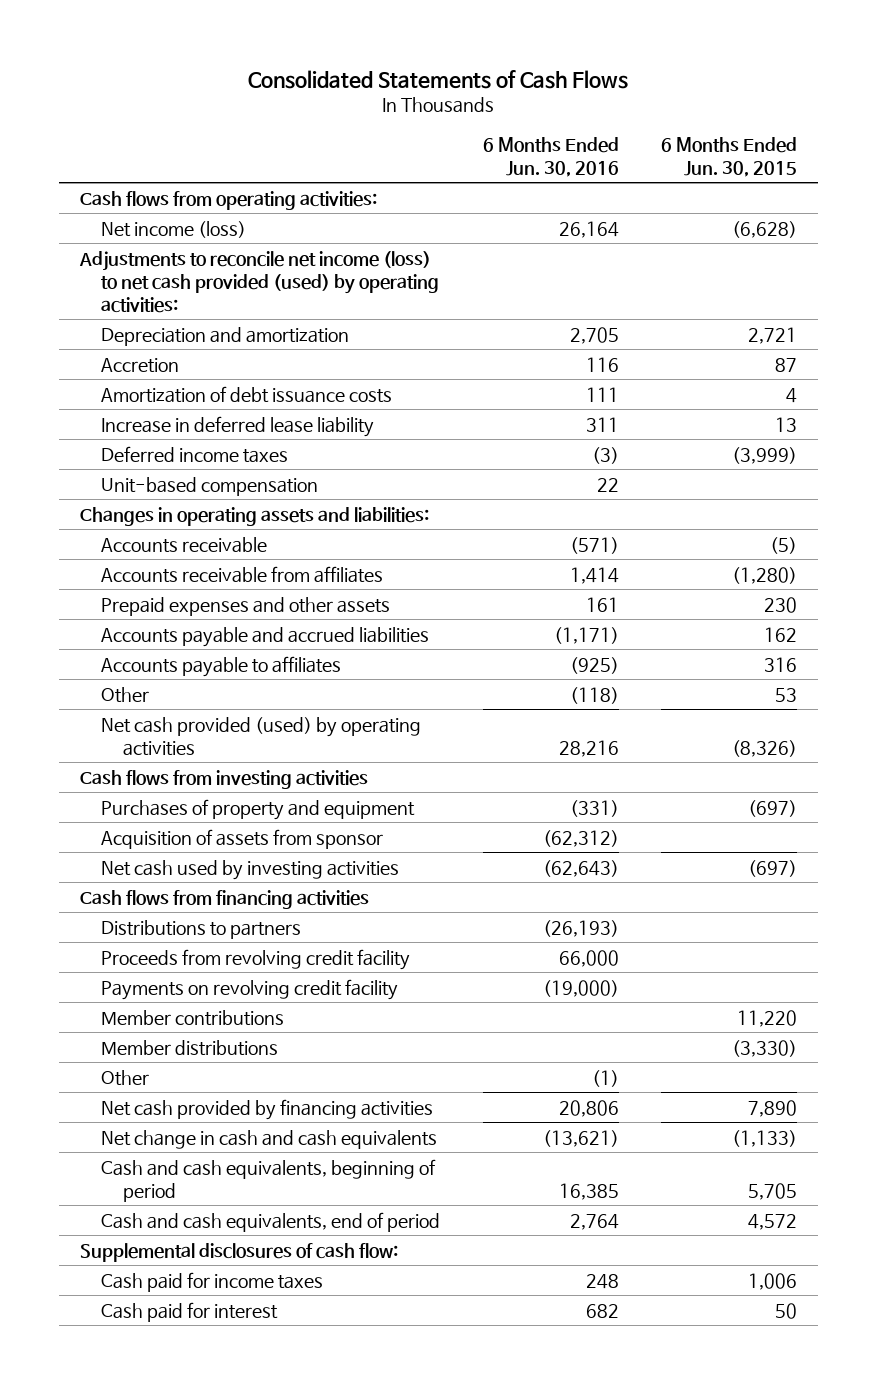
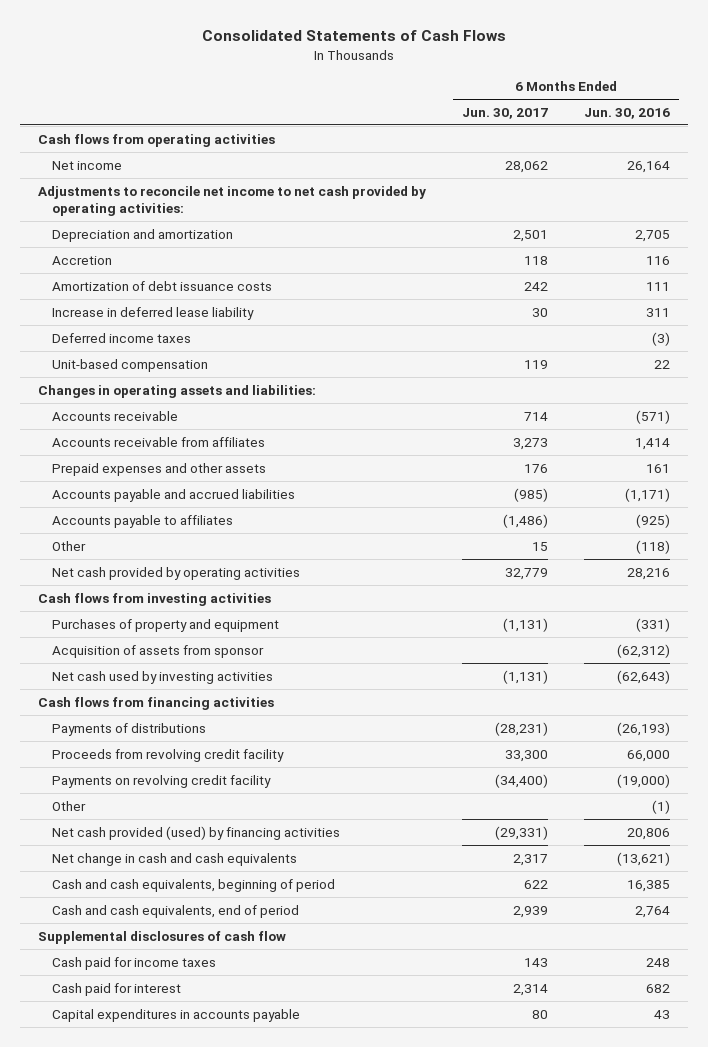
- | 6 Months Ended Jun. 30, 2016 | 6 Months Ended Jun. 30, 2015
+ | 6 Months Ended Jun. 30, 2017 | 6 Months Ended Jun. 30, 2016
- Cash flows from operating activities:
- Net income (loss) | 26,164 | (6,628)
- Adjustments to reconcile net income (loss) to net cash provided (used) by operating activities:
+ Cash flows from operating activities
+ Net income | 28,062 | 26,164
+ Adjustments to reconcile net income to net cash provided by operating activities:
- Net cash provided (used) by operating activities | 28,216 | (8,326)
+ Net cash provided by operating activities | 32,779 | 28,216
- Distributions to partners | (26,193) |
+ Payments of distributions | (28,231) | (26,193)
- Member contributions | | 11,220
- Member distributions | | (3,330)
- Net cash provided by financing activities | 20,806 | 7,890
+ Net cash provided (used) by financing activities | (29,331) | 20,806
- Supplemental disclosures of cash flow:
+ Supplemental disclosures of cash flow
+ Capital expenditures in accounts payable | 80 | 43

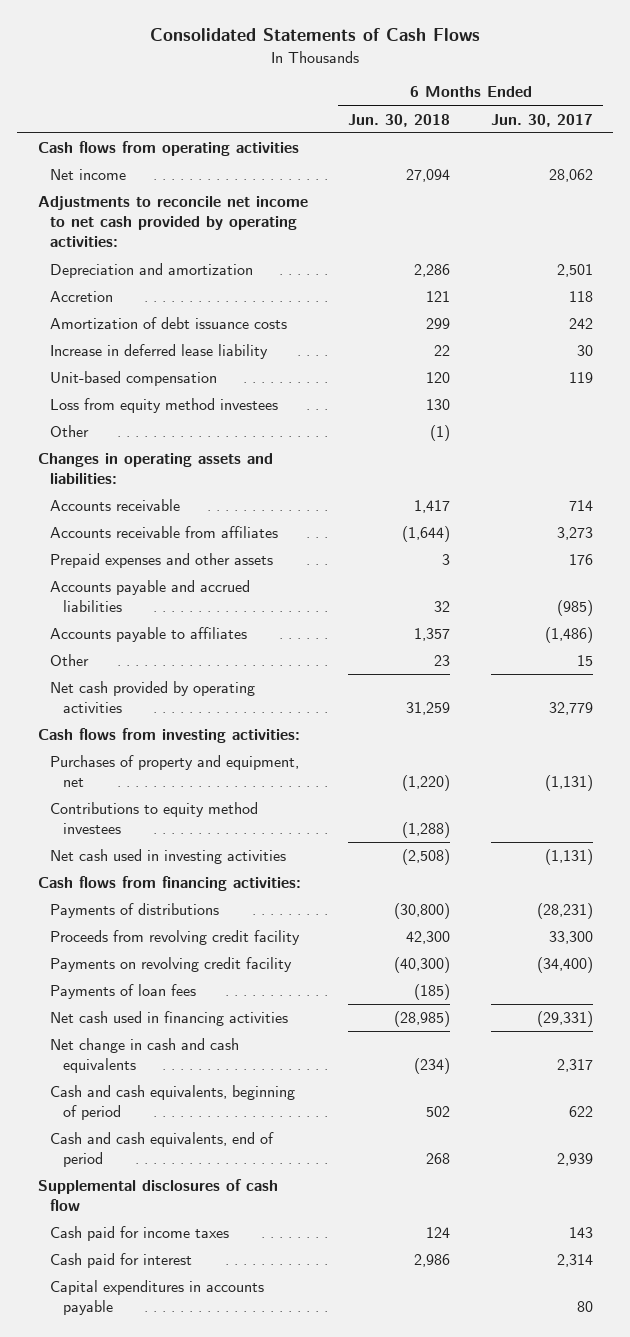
- | 6 Months Ended Jun. 30, 2017 | 6 Months Ended Jun. 30, 2016
+ | 6 Months Ended Jun. 30, 2018 | 6 Months Ended Jun. 30, 2017
- Deferred income taxes | | (3)
+ Loss from equity method investees | 130 |
moved up: Other | (1) |
- Cash flows from investing activities
- Purchases of property and equipment | (1,131) | (331)
- Acquisition of assets from sponsor | | (62,312)
- Net cash used by investing activities | (1,131) | (62,643)
- Cash flows from financing activities
+ Cash flows from investing activities:
+ Purchases of property and equipment, net | (1,220) | (1,131)
+ Contributions to equity method investees | (1,288) |
+ Net cash used in investing activities | (2,508) | (1,131)
+ Cash flows from financing activities:
- Net cash provided (used) by financing activities | (29,331) | 20,806
+ Payments of loan fees | (185) |
+ Net cash used in financing activities | (28,985) | (29,331)

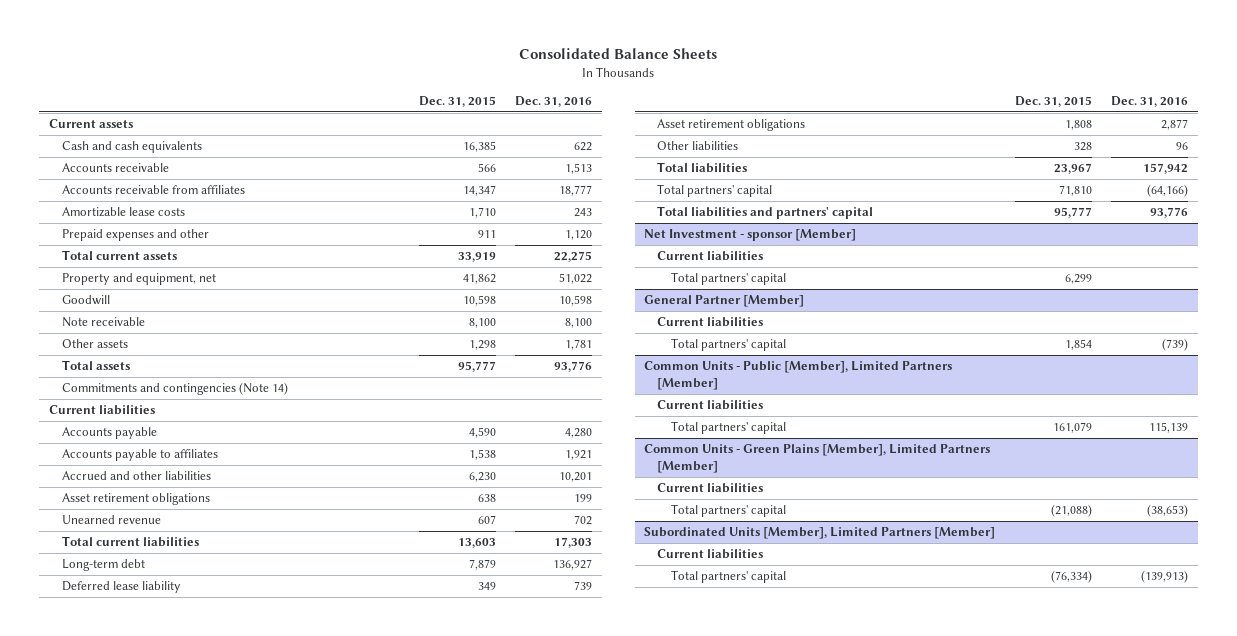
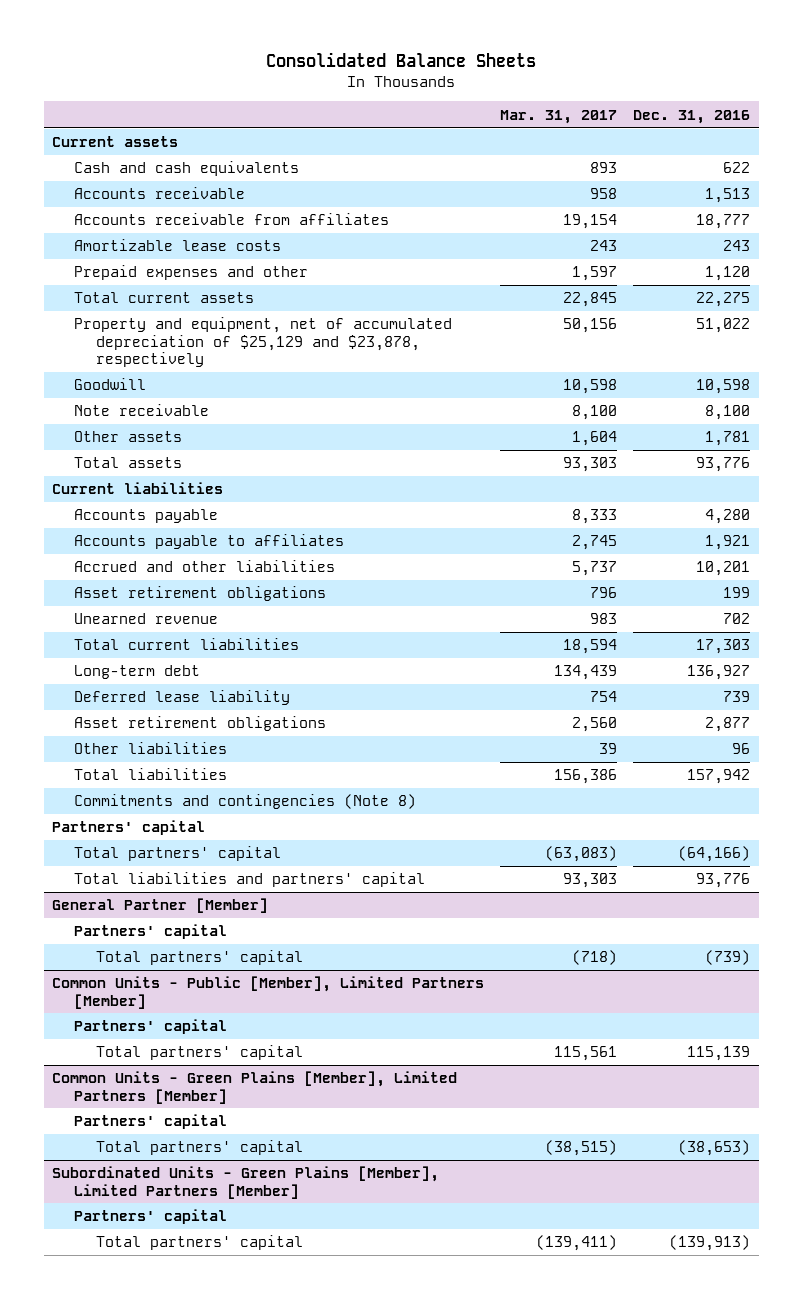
- | Dec. 31, 2015 | Dec. 31, 2016
+ | Mar. 31, 2017 | Dec. 31, 2016
- Property and equipment, net | 41,862 | 51,022
+ Property and equipment, net of accumulated depreciation of $25,129 and $23,878, respectively | 50,156 | 51,022
- Commitments and contingencies (Note 14)
+ Commitments and contingencies (Note 8)
+ Partners' capital
- Net Investment - sponsor [Member]
- Current liabilities
- Total partners' capital | 6,299 |
@ General Partner [Member]
- Current liabilities
+ Partners' capital
@ Common Units - Public [Member], Limited Partners [Member]
- Current liabilities
+ Partners' capital
@ Common Units - Green Plains [Member], Limited Partners [Member]
- Current liabilities
+ Partners' capital
- Subordinated Units [Member], Limited Partners [Member]
- Current liabilities
+ Subordinated Units - Green Plains [Member], Limited Partners [Member]
+ Partners' capital

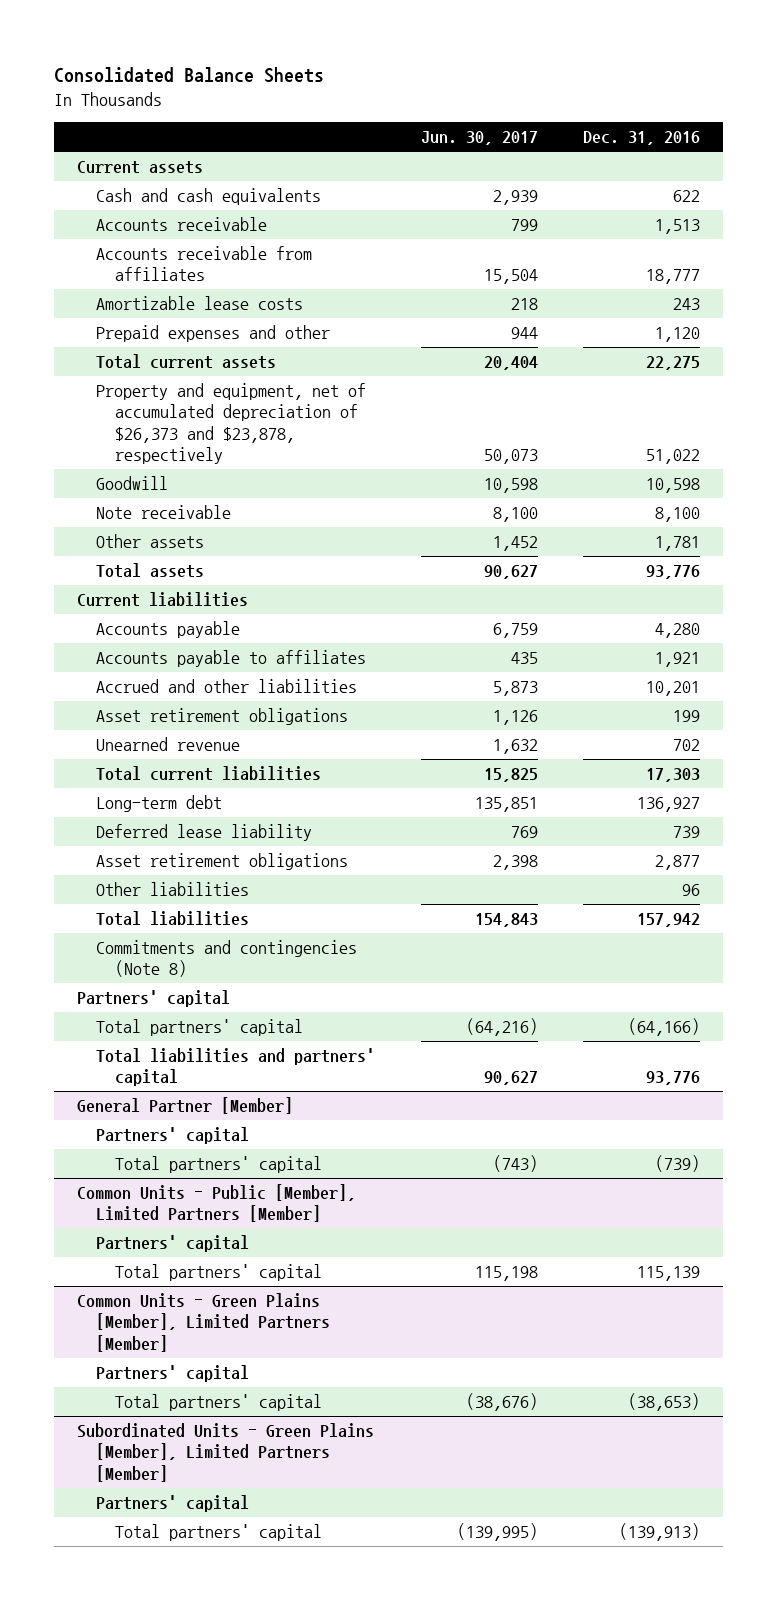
- | Mar. 31, 2017 | Dec. 31, 2016
+ | Jun. 30, 2017 | Dec. 31, 2016
- Property and equipment, net of accumulated depreciation of $25,129 and $23,878, respectively | 50,156 | 51,022
+ Property and equipment, net of accumulated depreciation of $26,373 and $23,878, respectively | 50,073 | 51,022

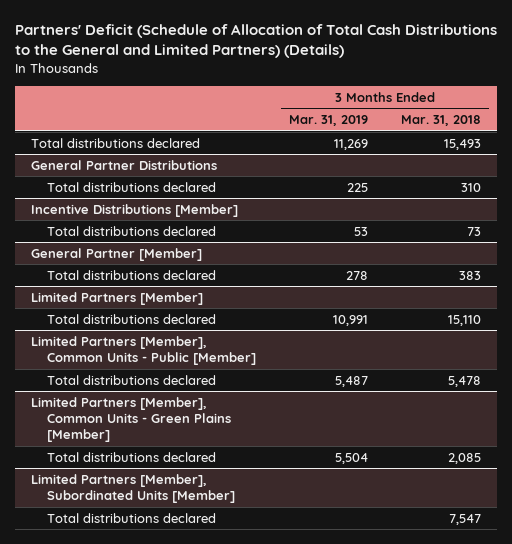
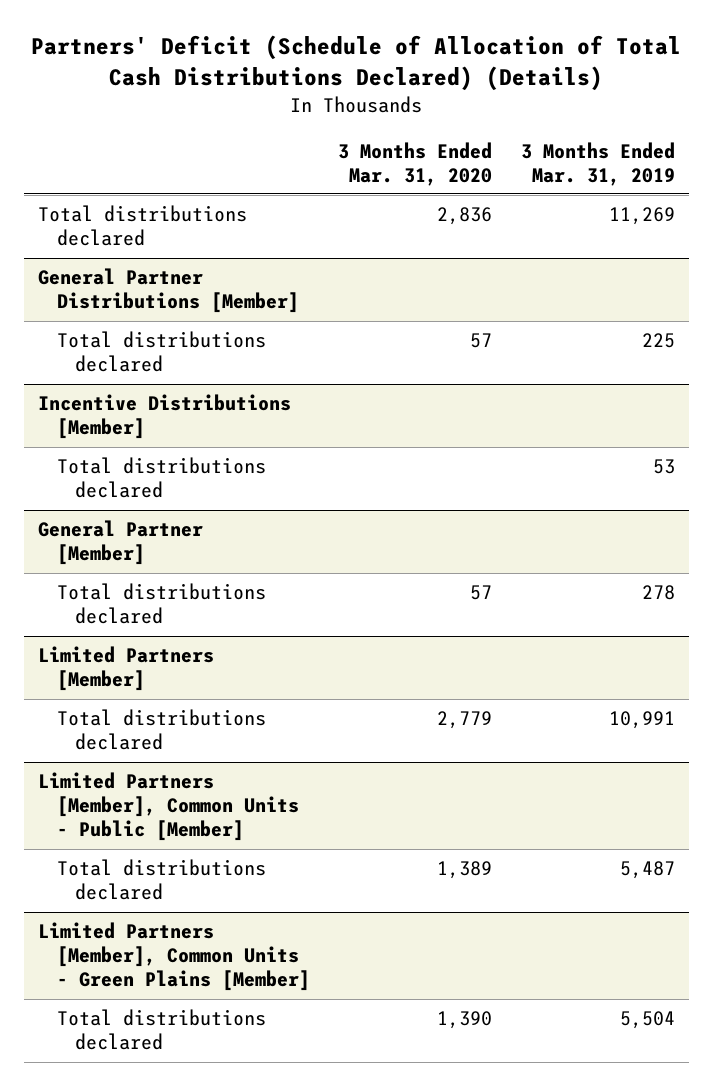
- Partners' Deficit (Schedule of Allocation of Total Cash Distributions to the General and Limited Partners) (Details)
+ Partners' Deficit (Schedule of Allocation of Total Cash Distributions Declared) (Details)
- | 3 Months Ended Mar. 31, 2019 | 3 Months Ended Mar. 31, 2018
+ | 3 Months Ended Mar. 31, 2020 | 3 Months Ended Mar. 31, 2019
- General Partner Distributions
+ General Partner Distributions [Member]
- Limited Partners [Member], Subordinated Units [Member]
- Total distributions declared | | 7,547

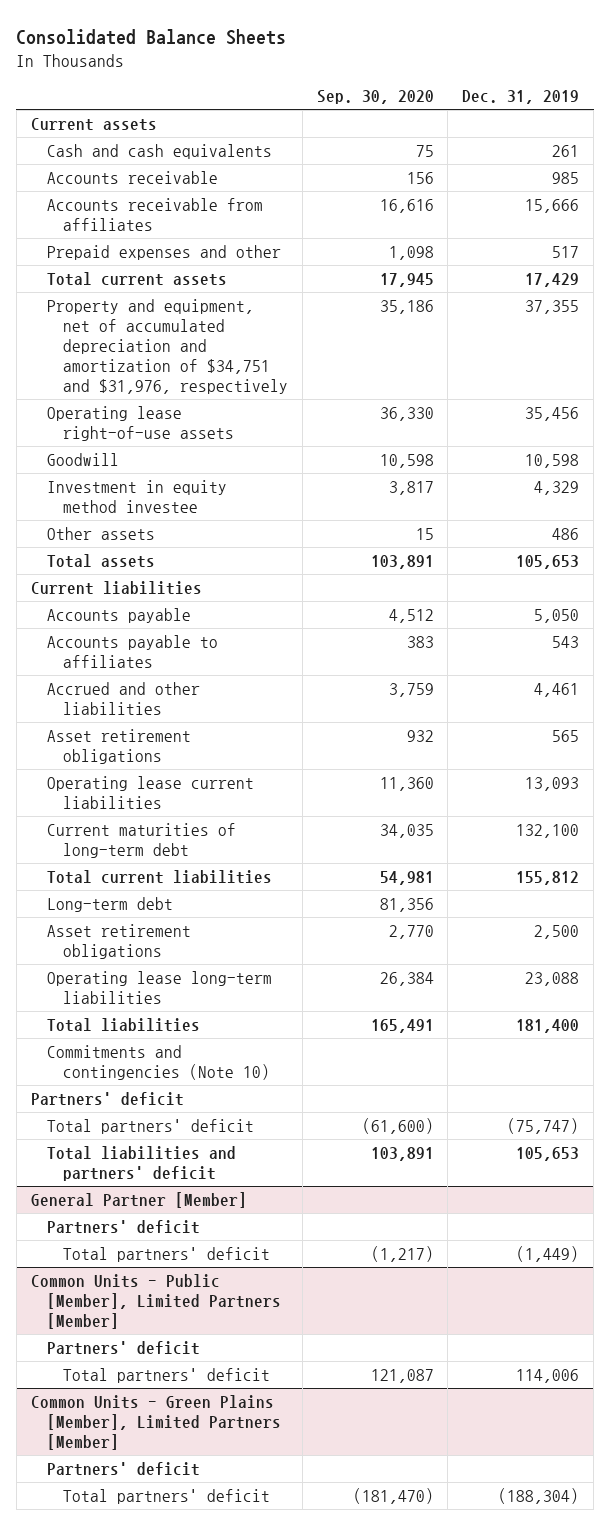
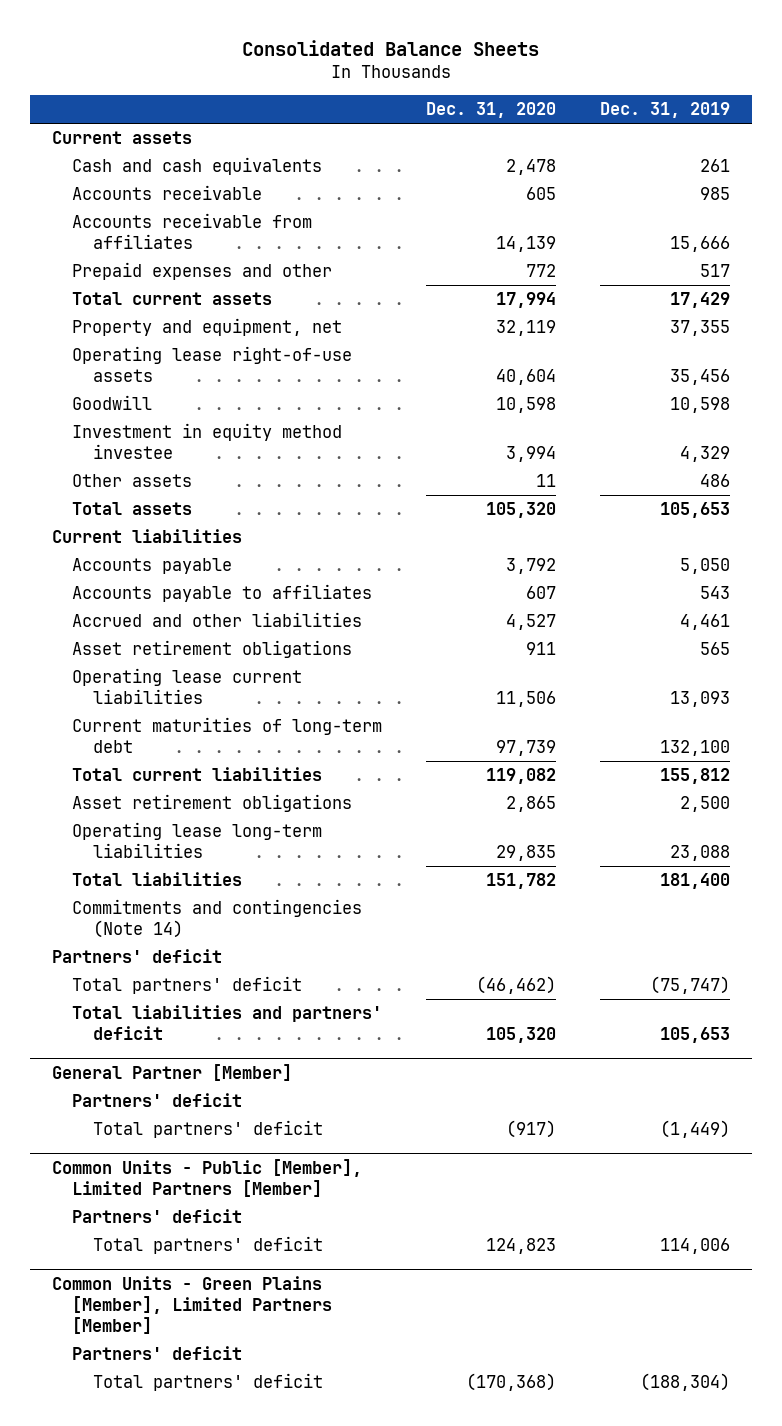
- | Sep. 30, 2020 | Dec. 31, 2019
+ | Dec. 31, 2020 | Dec. 31, 2019
- Property and equipment, net of accumulated depreciation and amortization of $34,751 and $31,976, respectively | 35,186 | 37,355
+ Property and equipment, net | 32,119 | 37,355
- Long-term debt | 81,356 |
- Commitments and contingencies (Note 10)
+ Commitments and contingencies (Note 14)

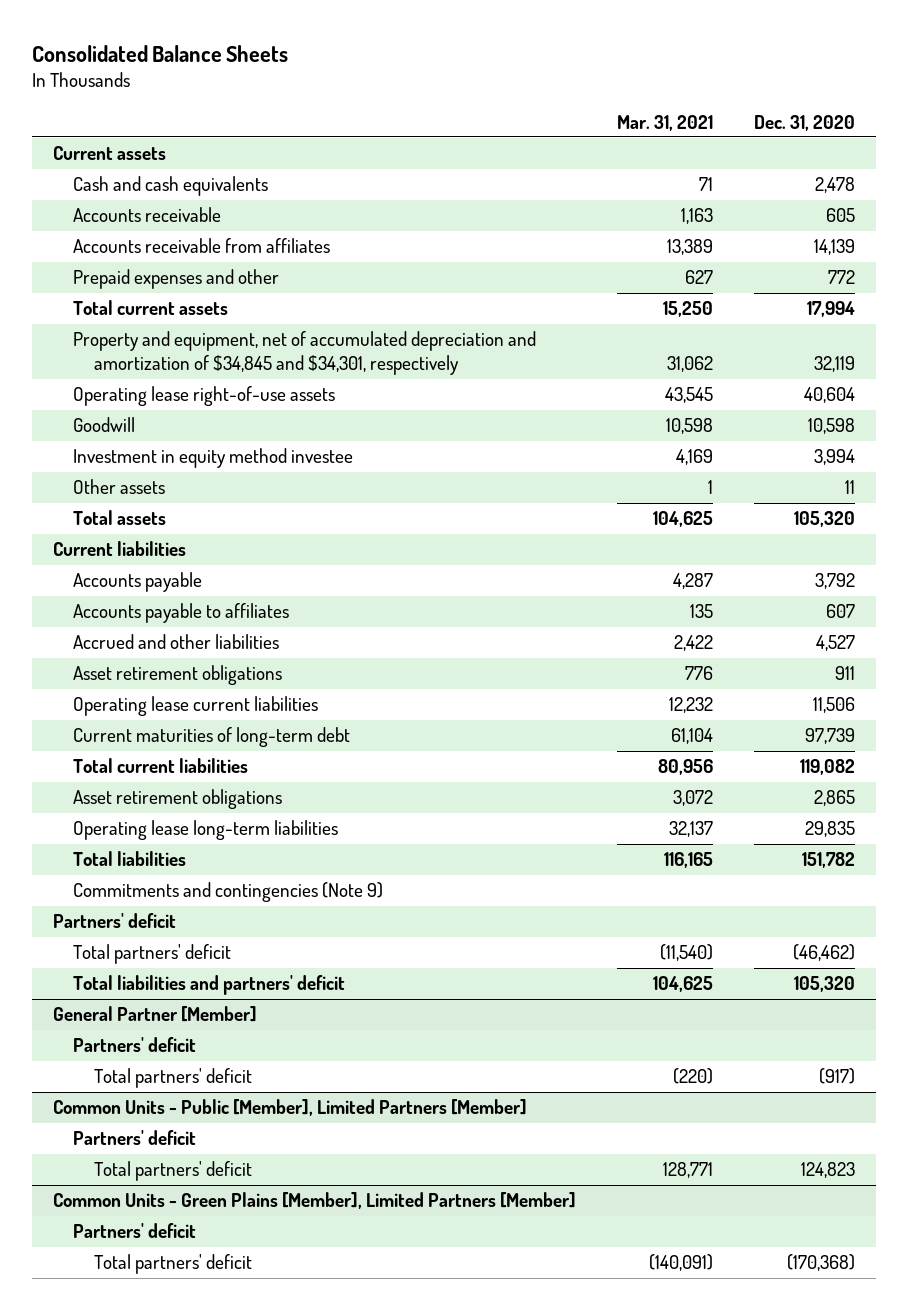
- | Dec. 31, 2020 | Dec. 31, 2019
+ | Mar. 31, 2021 | Dec. 31, 2020
- Property and equipment, net | 32,119 | 37,355
+ Property and equipment, net of accumulated depreciation and amortization of $34,845 and $34,301, respectively | 31,062 | 32,119
- Commitments and contingencies (Note 14)
+ Commitments and contingencies (Note 9)

